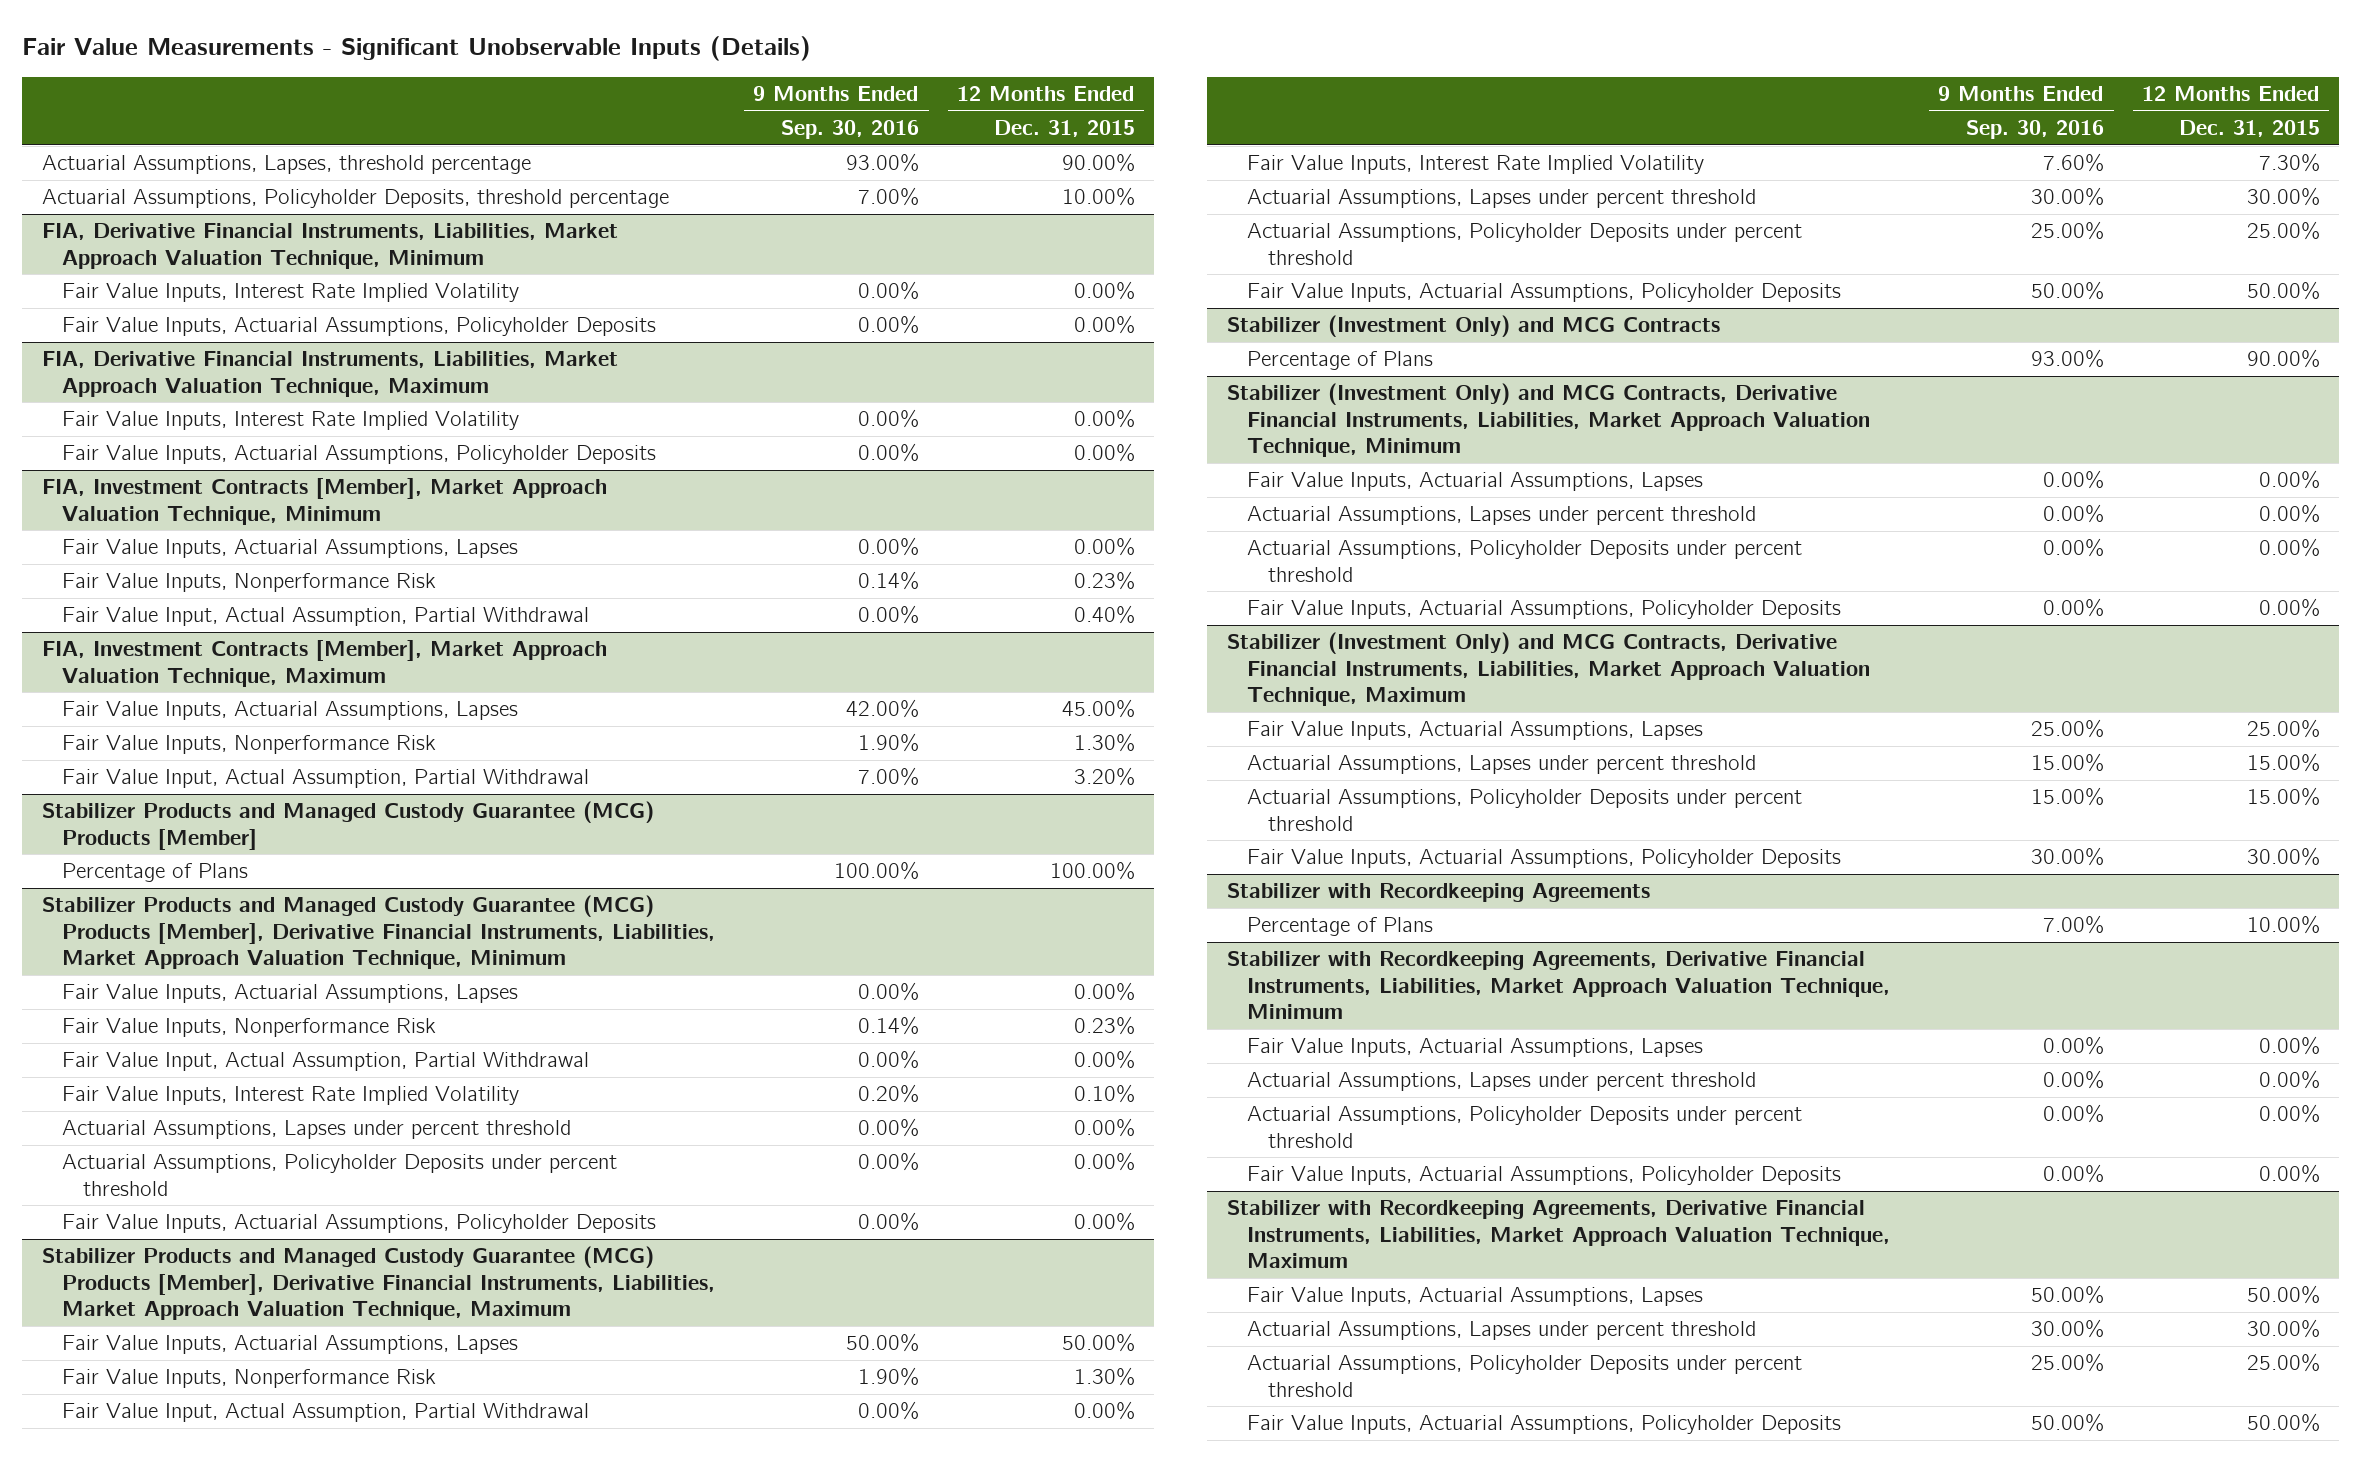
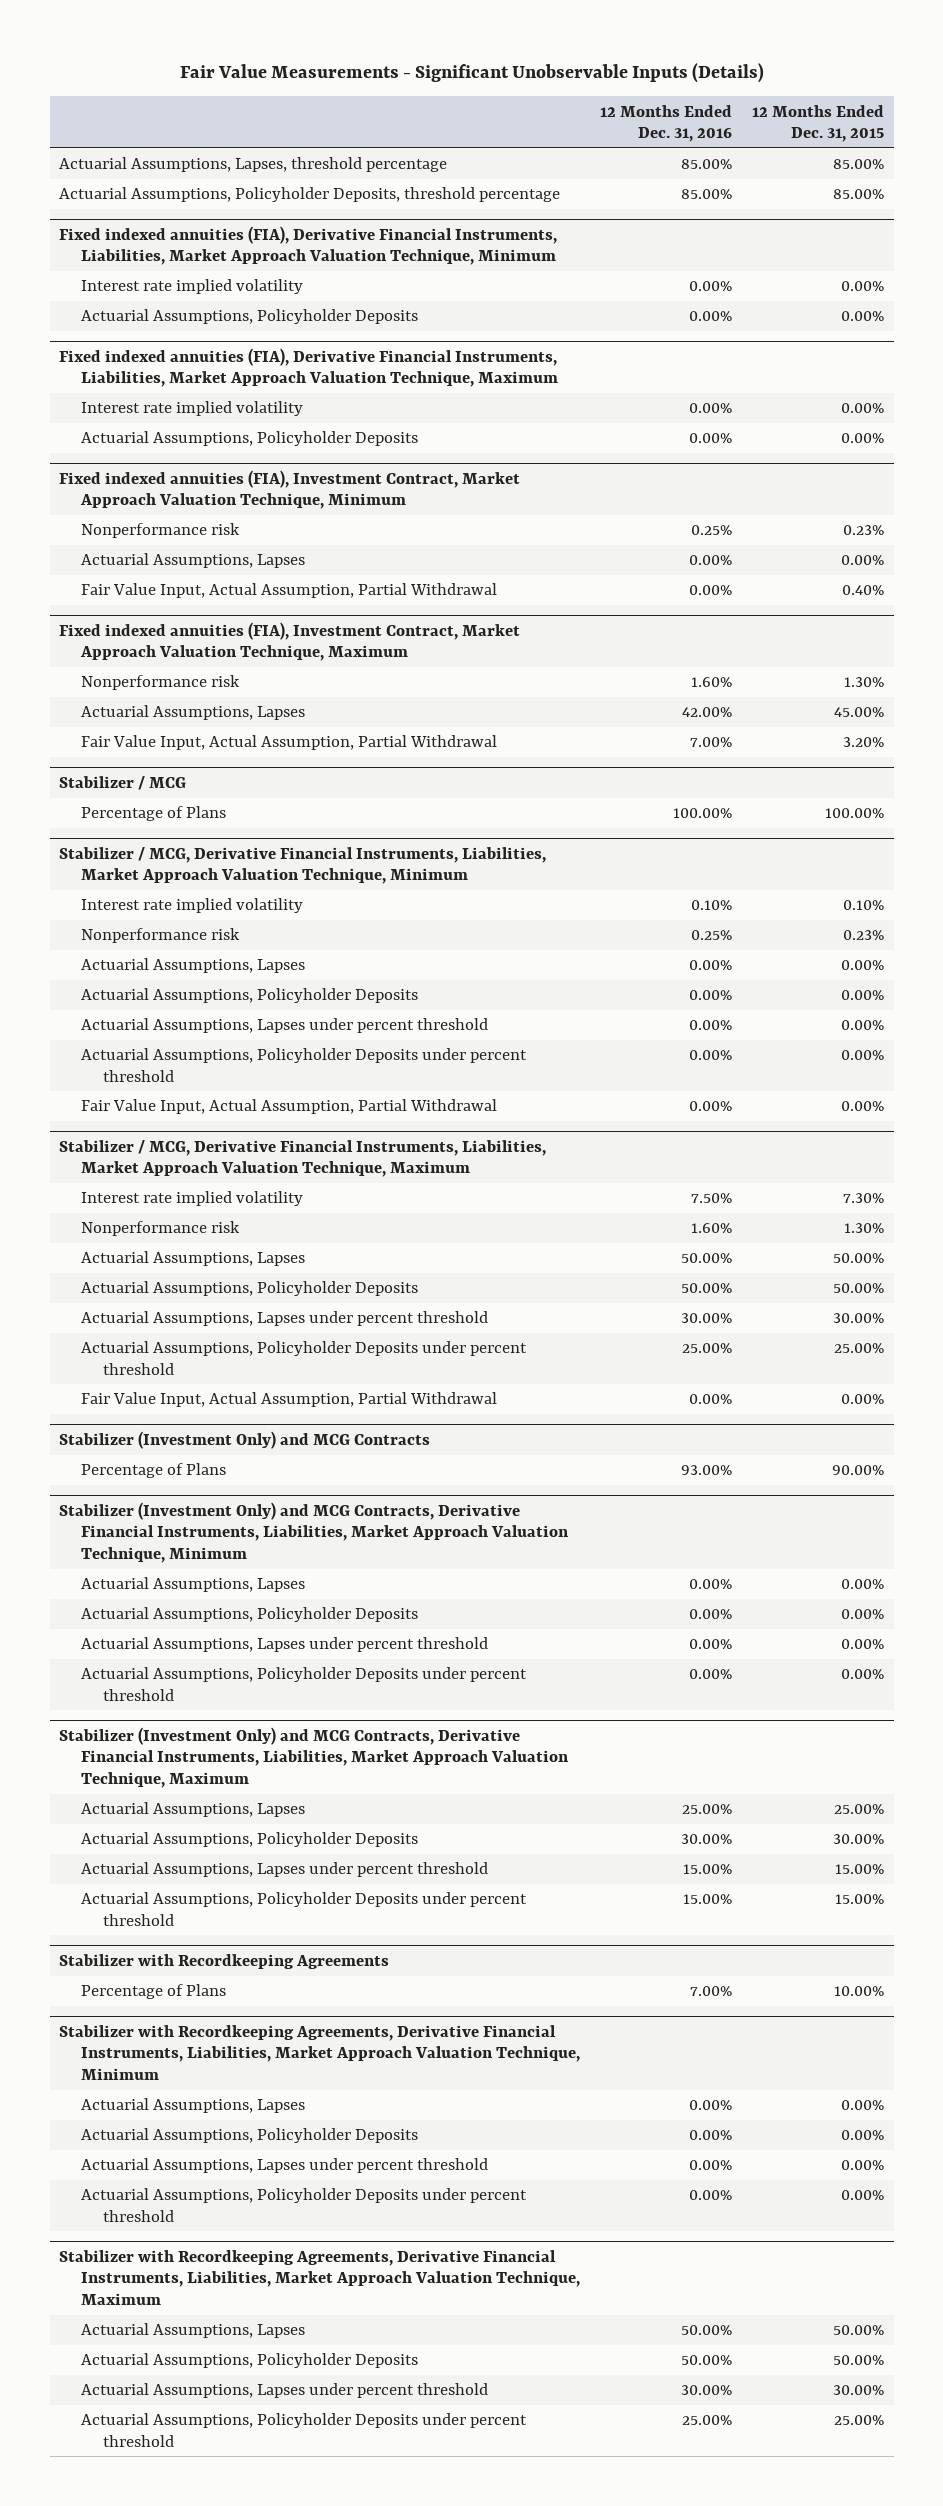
- | 9 Months Ended Sep. 30, 2016 | 12 Months Ended Dec. 31, 2015
+ | 12 Months Ended Dec. 31, 2016 | 12 Months Ended Dec. 31, 2015
- Actuarial Assumptions, Lapses, threshold percentage | 93.00% | 90.00%
- Actuarial Assumptions, Policyholder Deposits, threshold percentage | 7.00% | 10.00%
- FIA, Derivative Financial Instruments, Liabilities, Market Approach Valuation Technique, Minimum
- Fair Value Inputs, Interest Rate Implied Volatility | 0.00% | 0.00%
- Fair Value Inputs, Actuarial Assumptions, Policyholder Deposits | 0.00% | 0.00%
- FIA, Derivative Financial Instruments, Liabilities, Market Approach Valuation Technique, Maximum
- Fair Value Inputs, Interest Rate Implied Volatility | 0.00% | 0.00%
- Fair Value Inputs, Actuarial Assumptions, Policyholder Deposits | 0.00% | 0.00%
- FIA, Investment Contracts [Member], Market Approach Valuation Technique, Minimum
- Fair Value Inputs, Actuarial Assumptions, Lapses | 0.00% | 0.00%
- Fair Value Inputs, Nonperformance Risk | 0.14% | 0.23%
+ Actuarial Assumptions, Lapses, threshold percentage | 85.00% | 85.00%
+ Actuarial Assumptions, Policyholder Deposits, threshold percentage | 85.00% | 85.00%
+ Fixed indexed annuities (FIA), Derivative Financial Instruments, Liabilities, Market Approach Valuation Technique, Minimum
+ Interest rate implied volatility | 0.00% | 0.00%
+ Actuarial Assumptions, Policyholder Deposits | 0.00% | 0.00%
+ Fixed indexed annuities (FIA), Derivative Financial Instruments, Liabilities, Market Approach Valuation Technique, Maximum
+ Interest rate implied volatility | 0.00% | 0.00%
+ Actuarial Assumptions, Policyholder Deposits | 0.00% | 0.00%
+ Fixed indexed annuities (FIA), Investment Contract, Market Approach Valuation Technique, Minimum
+ Nonperformance risk | 0.25% | 0.23%
+ Actuarial Assumptions, Lapses | 0.00% | 0.00%
- FIA, Investment Contracts [Member], Market Approach Valuation Technique, Maximum
- Fair Value Inputs, Actuarial Assumptions, Lapses | 42.00% | 45.00%
- Fair Value Inputs, Nonperformance Risk | 1.90% | 1.30%
+ Fixed indexed annuities (FIA), Investment Contract, Market Approach Valuation Technique, Maximum
+ Nonperformance risk | 1.60% | 1.30%
+ Actuarial Assumptions, Lapses | 42.00% | 45.00%
- Stabilizer Products and Managed Custody Guarantee (MCG) Products [Member]
+ Stabilizer / MCG
- Stabilizer Products and Managed Custody Guarantee (MCG) Products [Member], Derivative Financial Instruments, Liabilities, Market Approach Valuation Technique, Minimum
- Fair Value Inputs, Actuarial Assumptions, Lapses | 0.00% | 0.00%
- Fair Value Inputs, Nonperformance Risk | 0.14% | 0.23%
- Fair Value Input, Actual Assumption, Partial Withdrawal | 0.00% | 0.00%
- Fair Value Inputs, Interest Rate Implied Volatility | 0.20% | 0.10%
+ Stabilizer / MCG, Derivative Financial Instruments, Liabilities, Market Approach Valuation Technique, Minimum
+ Interest rate implied volatility | 0.10% | 0.10%
+ Nonperformance risk | 0.25% | 0.23%
+ Actuarial Assumptions, Lapses | 0.00% | 0.00%
+ Actuarial Assumptions, Policyholder Deposits | 0.00% | 0.00%
- Fair Value Inputs, Actuarial Assumptions, Policyholder Deposits | 0.00% | 0.00%
- Stabilizer Products and Managed Custody Guarantee (MCG) Products [Member], Derivative Financial Instruments, Liabilities, Market Approach Valuation Technique, Maximum
- Fair Value Inputs, Actuarial Assumptions, Lapses | 50.00% | 50.00%
- Fair Value Inputs, Nonperformance Risk | 1.90% | 1.30%
- Fair Value Inputs, Interest Rate Implied Volatility | 7.60% | 7.30%
+ Stabilizer / MCG, Derivative Financial Instruments, Liabilities, Market Approach Valuation Technique, Maximum
+ Interest rate implied volatility | 7.50% | 7.30%
+ Nonperformance risk | 1.60% | 1.30%
+ Actuarial Assumptions, Lapses | 50.00% | 50.00%
+ Actuarial Assumptions, Policyholder Deposits | 50.00% | 50.00%
- Fair Value Inputs, Actuarial Assumptions, Policyholder Deposits | 50.00% | 50.00%
+ Fair Value Input, Actual Assumption, Partial Withdrawal | 0.00% | 0.00%
@ Stabilizer (Investment Only) and MCG Contracts, Derivative Financial Instruments, Liabilities, Market Approach Valuation Technique, Minimum
- Fair Value Inputs, Actuarial Assumptions, Lapses | 0.00% | 0.00%
+ Actuarial Assumptions, Lapses | 0.00% | 0.00%
+ Actuarial Assumptions, Policyholder Deposits | 0.00% | 0.00%
- Fair Value Inputs, Actuarial Assumptions, Policyholder Deposits | 0.00% | 0.00%
@ Stabilizer (Investment Only) and MCG Contracts, Derivative Financial Instruments, Liabilities, Market Approach Valuation Technique, Maximum
- Fair Value Inputs, Actuarial Assumptions, Lapses | 25.00% | 25.00%
+ Actuarial Assumptions, Lapses | 25.00% | 25.00%
+ Actuarial Assumptions, Policyholder Deposits | 30.00% | 30.00%
- Fair Value Inputs, Actuarial Assumptions, Policyholder Deposits | 30.00% | 30.00%
@ Stabilizer with Recordkeeping Agreements, Derivative Financial Instruments, Liabilities, Market Approach Valuation Technique, Minimum
- Fair Value Inputs, Actuarial Assumptions, Lapses | 0.00% | 0.00%
+ Actuarial Assumptions, Lapses | 0.00% | 0.00%
+ Actuarial Assumptions, Policyholder Deposits | 0.00% | 0.00%
- Fair Value Inputs, Actuarial Assumptions, Policyholder Deposits | 0.00% | 0.00%
@ Stabilizer with Recordkeeping Agreements, Derivative Financial Instruments, Liabilities, Market Approach Valuation Technique, Maximum
- Fair Value Inputs, Actuarial Assumptions, Lapses | 50.00% | 50.00%
+ Actuarial Assumptions, Lapses | 50.00% | 50.00%
+ Actuarial Assumptions, Policyholder Deposits | 50.00% | 50.00%
- Fair Value Inputs, Actuarial Assumptions, Policyholder Deposits | 50.00% | 50.00%

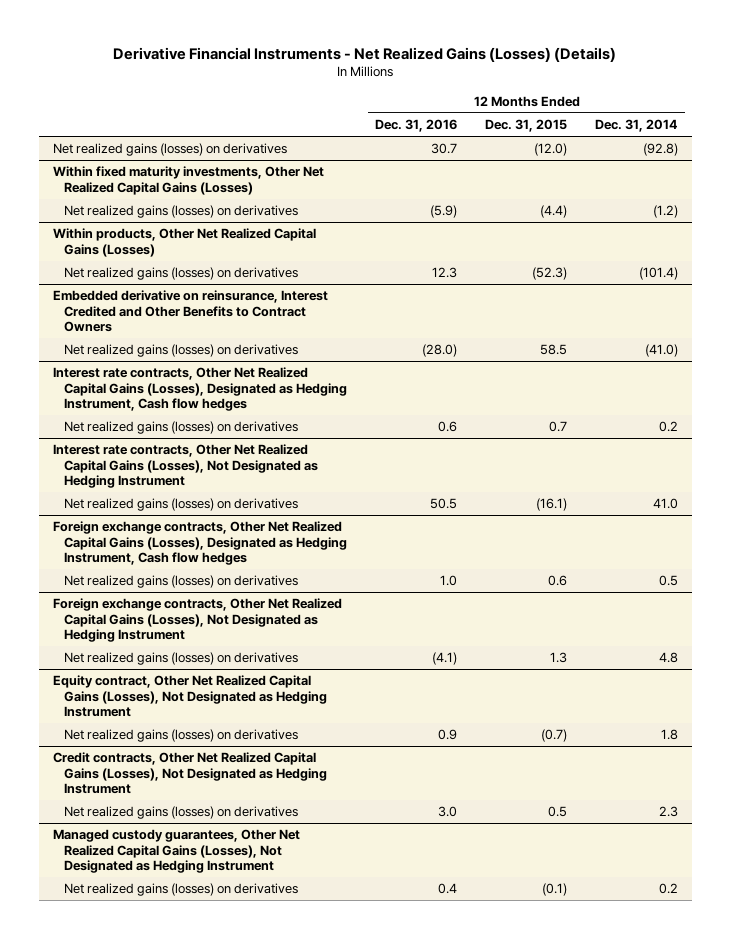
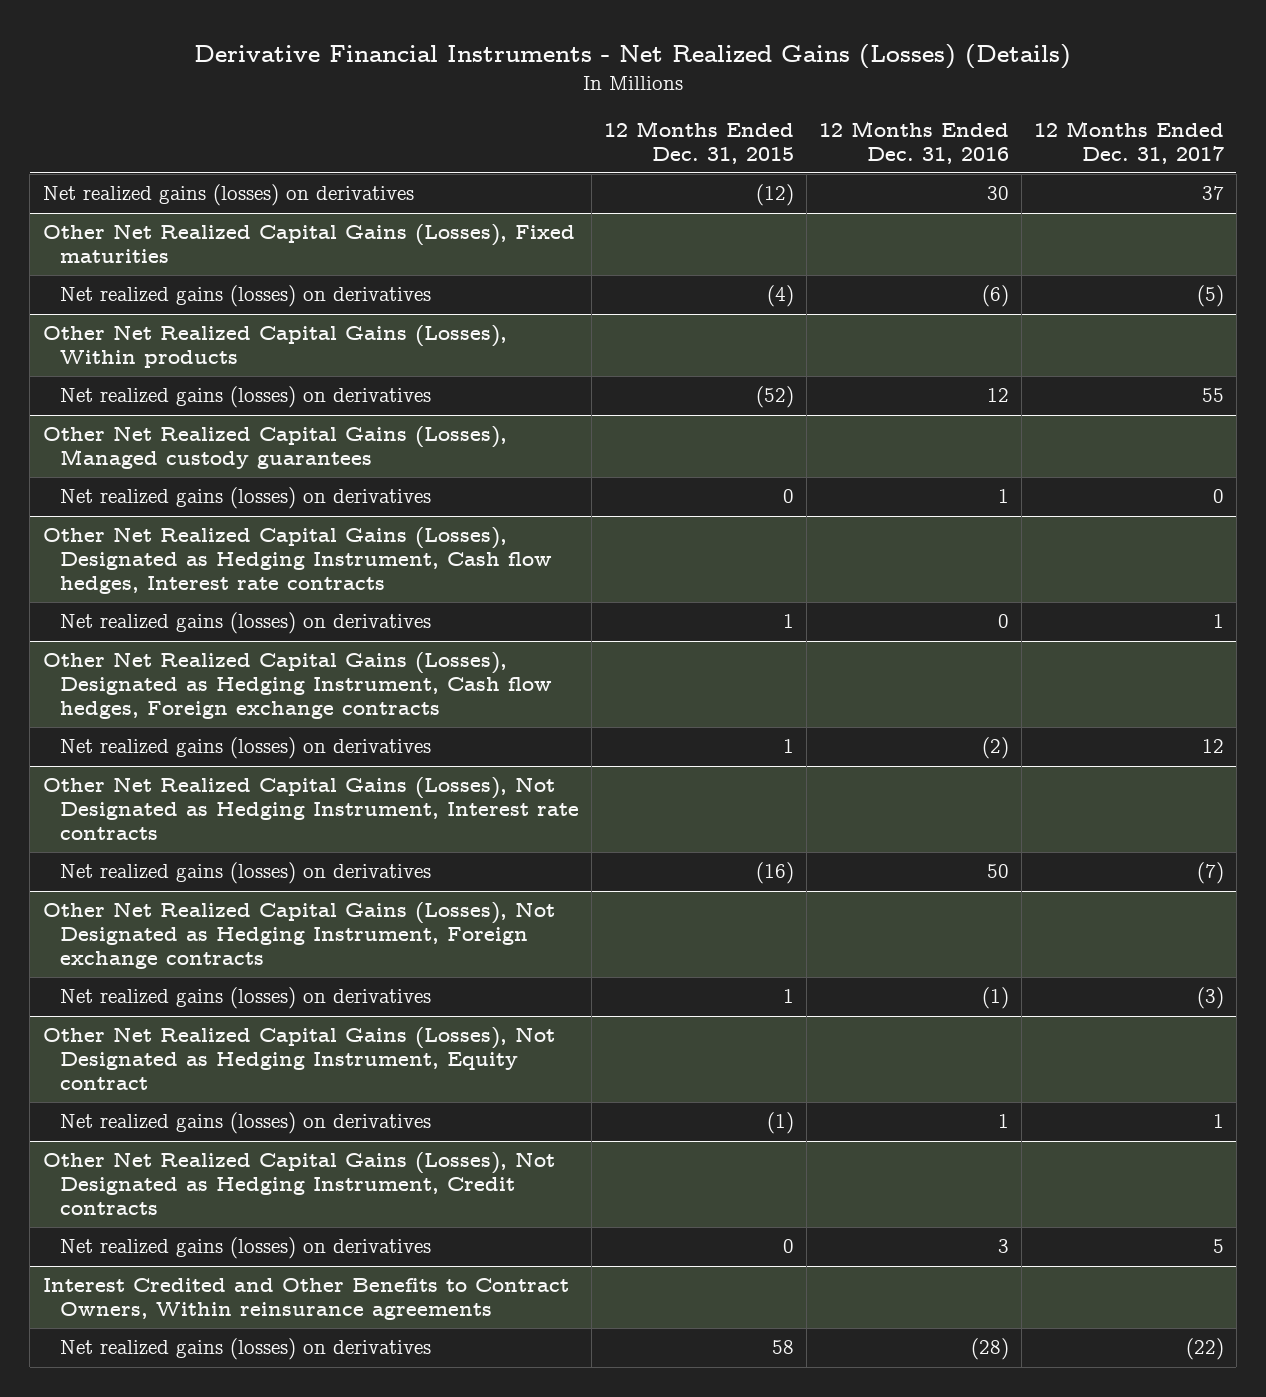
- | 12 Months Ended Dec. 31, 2016 | 12 Months Ended Dec. 31, 2015 | 12 Months Ended Dec. 31, 2014
+ | 12 Months Ended Dec. 31, 2015 | 12 Months Ended Dec. 31, 2016 | 12 Months Ended Dec. 31, 2017
- Net realized gains (losses) on derivatives | 30.7 | (12.0) | (92.8)
- Within fixed maturity investments, Other Net Realized Capital Gains (Losses)
- Net realized gains (losses) on derivatives | (5.9) | (4.4) | (1.2)
- Within products, Other Net Realized Capital Gains (Losses)
- Net realized gains (losses) on derivatives | 12.3 | (52.3) | (101.4)
- Embedded derivative on reinsurance, Interest Credited and Other Benefits to Contract Owners
- Net realized gains (losses) on derivatives | (28.0) | 58.5 | (41.0)
- Interest rate contracts, Other Net Realized Capital Gains (Losses), Designated as Hedging Instrument, Cash flow hedges
- Net realized gains (losses) on derivatives | 0.6 | 0.7 | 0.2
- Interest rate contracts, Other Net Realized Capital Gains (Losses), Not Designated as Hedging Instrument
- Net realized gains (losses) on derivatives | 50.5 | (16.1) | 41.0
- Foreign exchange contracts, Other Net Realized Capital Gains (Losses), Designated as Hedging Instrument, Cash flow hedges
- Net realized gains (losses) on derivatives | 1.0 | 0.6 | 0.5
- Foreign exchange contracts, Other Net Realized Capital Gains (Losses), Not Designated as Hedging Instrument
- Net realized gains (losses) on derivatives | (4.1) | 1.3 | 4.8
- Equity contract, Other Net Realized Capital Gains (Losses), Not Designated as Hedging Instrument
- Net realized gains (losses) on derivatives | 0.9 | (0.7) | 1.8
- Credit contracts, Other Net Realized Capital Gains (Losses), Not Designated as Hedging Instrument
- Net realized gains (losses) on derivatives | 3.0 | 0.5 | 2.3
- Managed custody guarantees, Other Net Realized Capital Gains (Losses), Not Designated as Hedging Instrument
- Net realized gains (losses) on derivatives | 0.4 | (0.1) | 0.2
+ Net realized gains (losses) on derivatives | (12) | 30 | 37
+ Other Net Realized Capital Gains (Losses), Fixed maturities
+ Net realized gains (losses) on derivatives | (4) | (6) | (5)
+ Other Net Realized Capital Gains (Losses), Within products
+ Net realized gains (losses) on derivatives | (52) | 12 | 55
+ Other Net Realized Capital Gains (Losses), Managed custody guarantees
+ Net realized gains (losses) on derivatives | 0 | 1 | 0
+ Other Net Realized Capital Gains (Losses), Designated as Hedging Instrument, Cash flow hedges, Interest rate contracts
+ Net realized gains (losses) on derivatives | 1 | 0 | 1
+ Other Net Realized Capital Gains (Losses), Designated as Hedging Instrument, Cash flow hedges, Foreign exchange contracts
+ Net realized gains (losses) on derivatives | 1 | (2) | 12
+ Other Net Realized Capital Gains (Losses), Not Designated as Hedging Instrument, Interest rate contracts
+ Net realized gains (losses) on derivatives | (16) | 50 | (7)
+ Other Net Realized Capital Gains (Losses), Not Designated as Hedging Instrument, Foreign exchange contracts
+ Net realized gains (losses) on derivatives | 1 | (1) | (3)
+ Other Net Realized Capital Gains (Losses), Not Designated as Hedging Instrument, Equity contract
+ Net realized gains (losses) on derivatives | (1) | 1 | 1
+ Other Net Realized Capital Gains (Losses), Not Designated as Hedging Instrument, Credit contracts
+ Net realized gains (losses) on derivatives | 0 | 3 | 5
+ Interest Credited and Other Benefits to Contract Owners, Within reinsurance agreements
+ Net realized gains (losses) on derivatives | 58 | (28) | (22)

